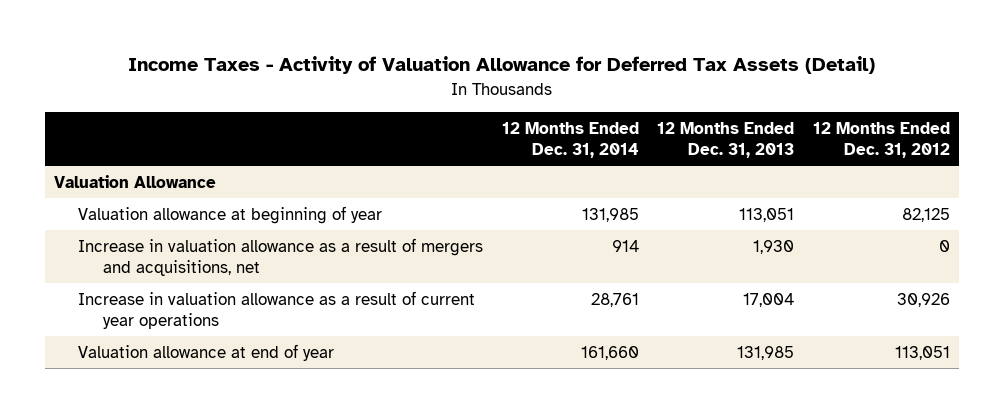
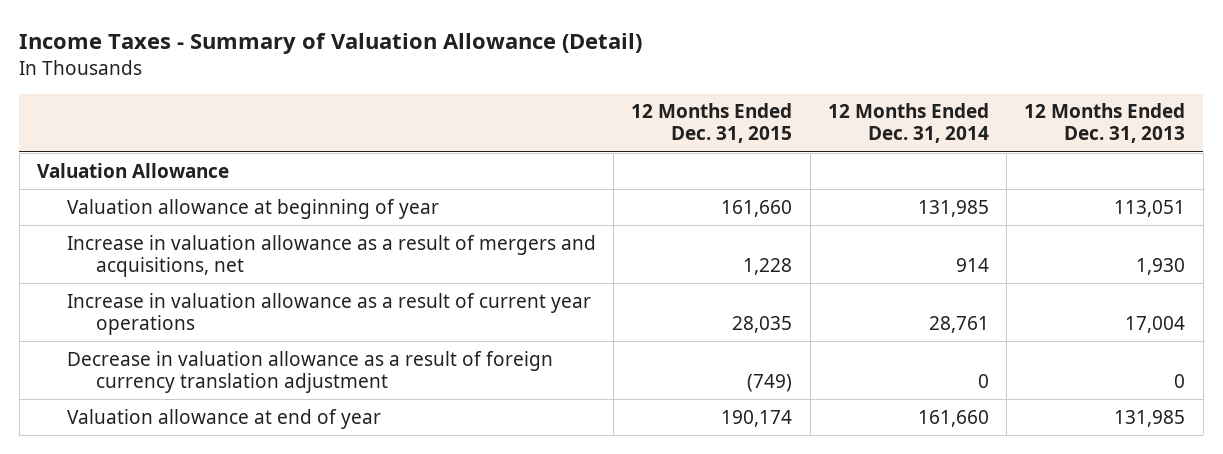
- Income Taxes - Activity of Valuation Allowance for Deferred Tax Assets (Detail)
+ Income Taxes - Summary of Valuation Allowance (Detail)
- | 12 Months Ended Dec. 31, 2014 | 12 Months Ended Dec. 31, 2013 | 12 Months Ended Dec. 31, 2012
+ | 12 Months Ended Dec. 31, 2015 | 12 Months Ended Dec. 31, 2014 | 12 Months Ended Dec. 31, 2013
+ Decrease in valuation allowance as a result of foreign currency translation adjustment | (749) | 0 | 0

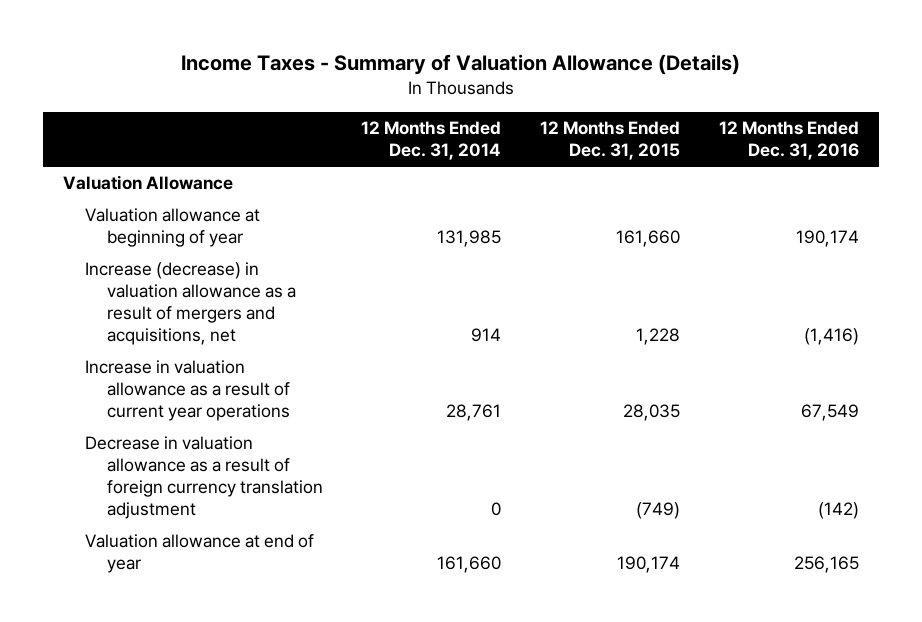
- Income Taxes - Summary of Valuation Allowance (Detail)
+ Income Taxes - Summary of Valuation Allowance (Details)
- | 12 Months Ended Dec. 31, 2015 | 12 Months Ended Dec. 31, 2014 | 12 Months Ended Dec. 31, 2013
+ | 12 Months Ended Dec. 31, 2014 | 12 Months Ended Dec. 31, 2015 | 12 Months Ended Dec. 31, 2016
- Increase in valuation allowance as a result of mergers and acquisitions, net | 1,228 | 914 | 1,930
+ Increase (decrease) in valuation allowance as a result of mergers and acquisitions, net | 914 | 1,228 | (1,416)

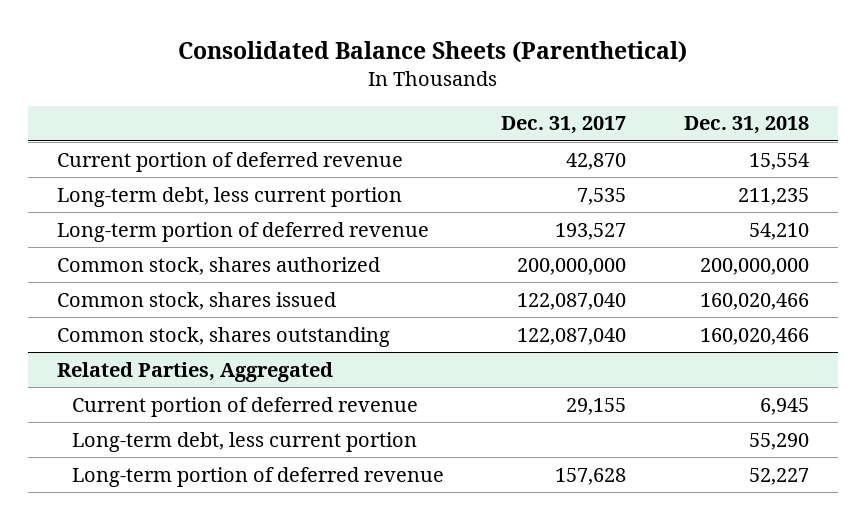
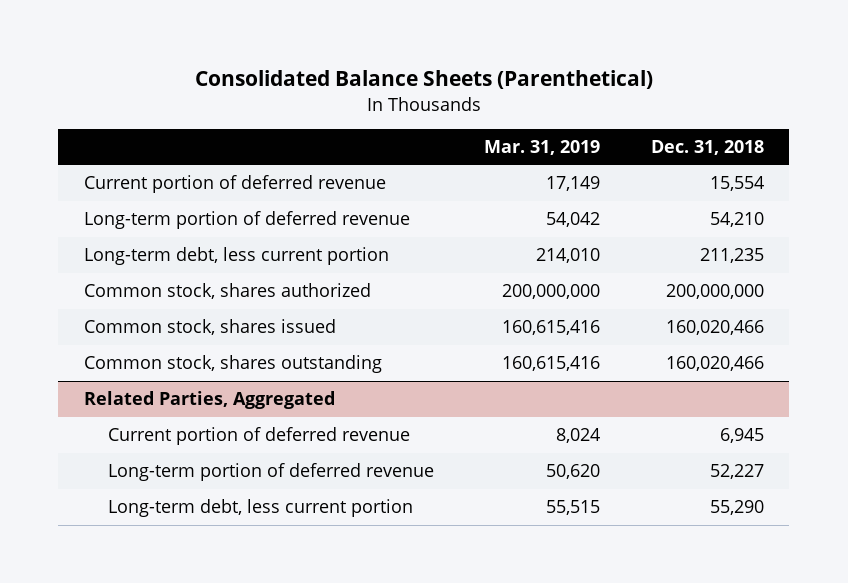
- | Dec. 31, 2017 | Dec. 31, 2018
+ | Mar. 31, 2019 | Dec. 31, 2018
moved down: Long-term debt, less current portion | 214,010 | 211,235
@ Related Parties, Aggregated
moved down: Long-term debt, less current portion | 55,515 | 55,290

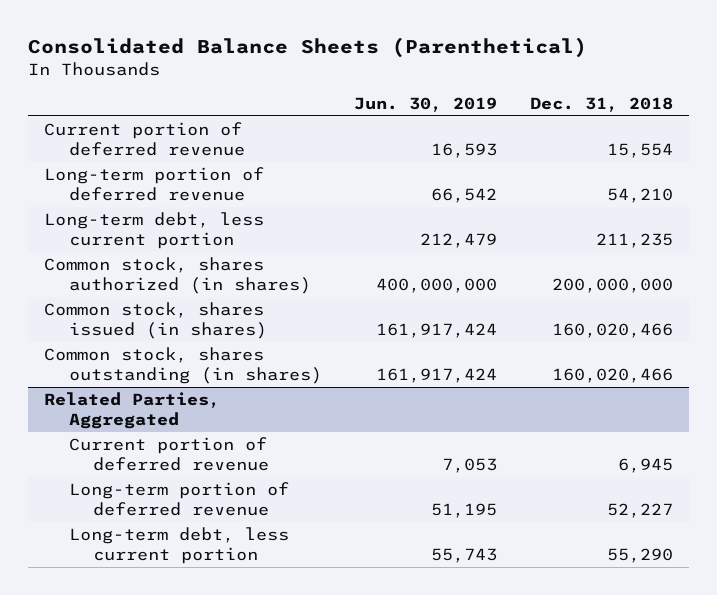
- | Mar. 31, 2019 | Dec. 31, 2018
+ | Jun. 30, 2019 | Dec. 31, 2018
- Common stock, shares authorized | 200,000,000 | 200,000,000
- Common stock, shares issued | 160,615,416 | 160,020,466
- Common stock, shares outstanding | 160,615,416 | 160,020,466
+ Common stock, shares authorized (in shares) | 400,000,000 | 200,000,000
+ Common stock, shares issued (in shares) | 161,917,424 | 160,020,466
+ Common stock, shares outstanding (in shares) | 161,917,424 | 160,020,466

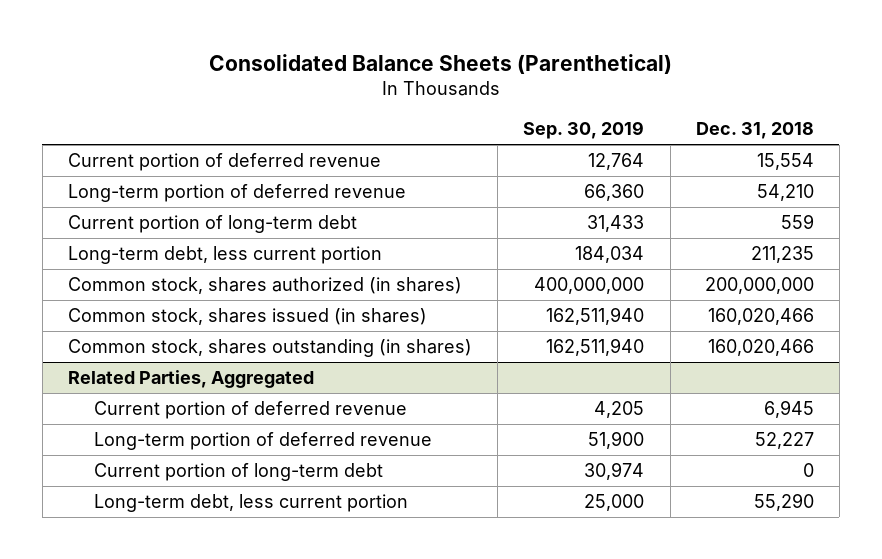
- | Jun. 30, 2019 | Dec. 31, 2018
+ | Sep. 30, 2019 | Dec. 31, 2018
+ Current portion of long-term debt | 31,433 | 559
@ Related Parties, Aggregated
+ Current portion of long-term debt | 30,974 | 0

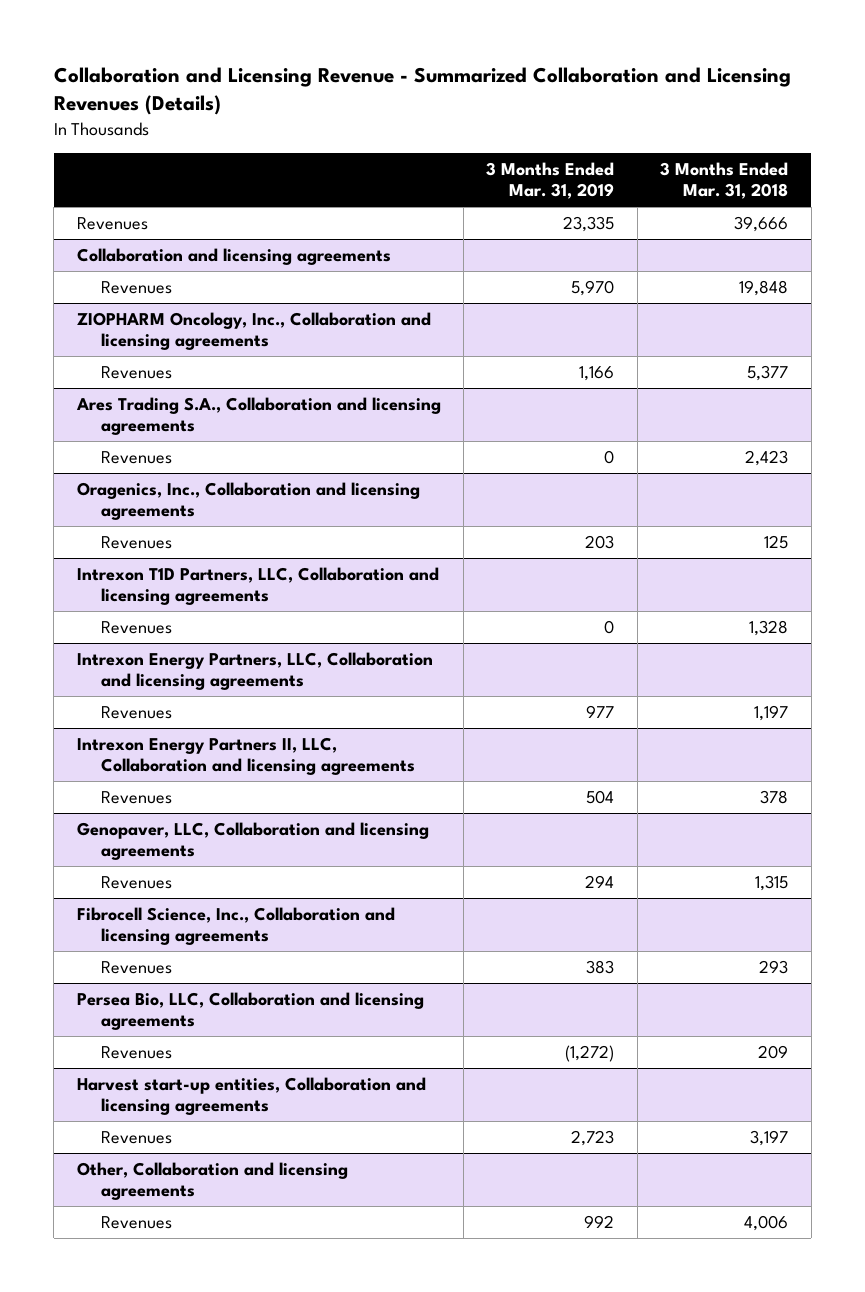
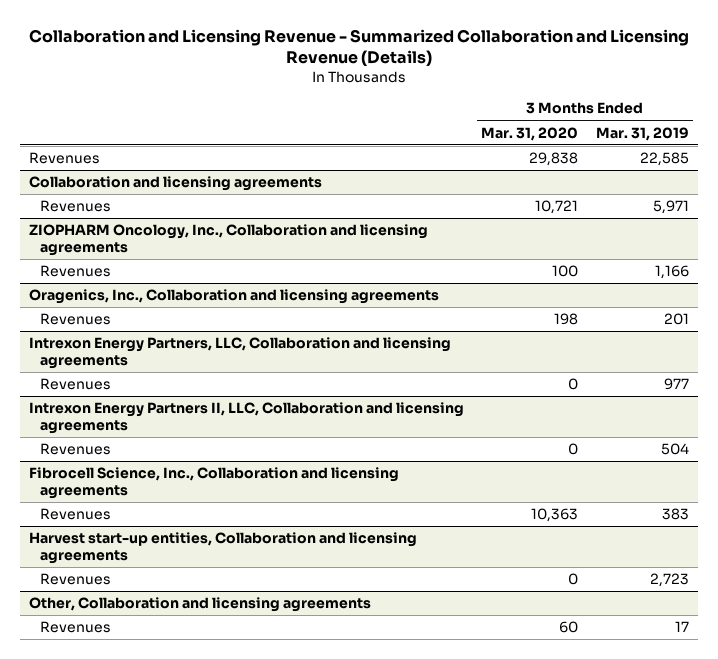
- Collaboration and Licensing Revenue - Summarized Collaboration and Licensing Revenues (Details)
+ Collaboration and Licensing Revenue - Summarized Collaboration and Licensing Revenue (Details)
- | 3 Months Ended Mar. 31, 2019 | 3 Months Ended Mar. 31, 2018
+ | 3 Months Ended Mar. 31, 2020 | 3 Months Ended Mar. 31, 2019
- Revenues | 23,335 | 39,666
+ Revenues | 29,838 | 22,585
@ Collaboration and licensing agreements
- Revenues | 5,970 | 19,848
+ Revenues | 10,721 | 5,971
- Ares Trading S.A., Collaboration and licensing agreements
- Revenues | 0 | 2,423
@ Oragenics, Inc., Collaboration and licensing agreements
- Revenues | 203 | 125
- Intrexon T1D Partners, LLC, Collaboration and licensing agreements
- Revenues | 0 | 1,328
@ Oragenics, Inc., Collaboration and licensing agreements
+ Revenues | 198 | 201
- Genopaver, LLC, Collaboration and licensing agreements
- Revenues | 294 | 1,315
- Persea Bio, LLC, Collaboration and licensing agreements
- Revenues | (1,272) | 209
@ Other, Collaboration and licensing agreements
- Revenues | 992 | 4,006
+ Revenues | 60 | 17

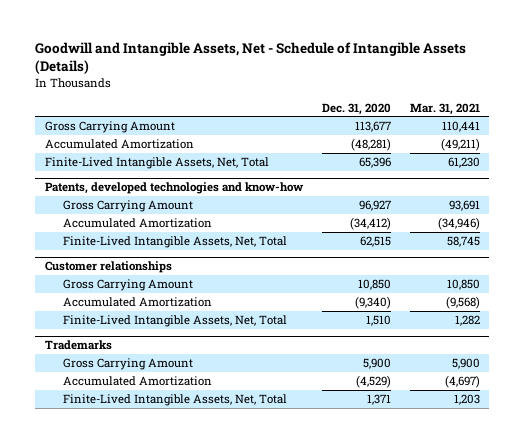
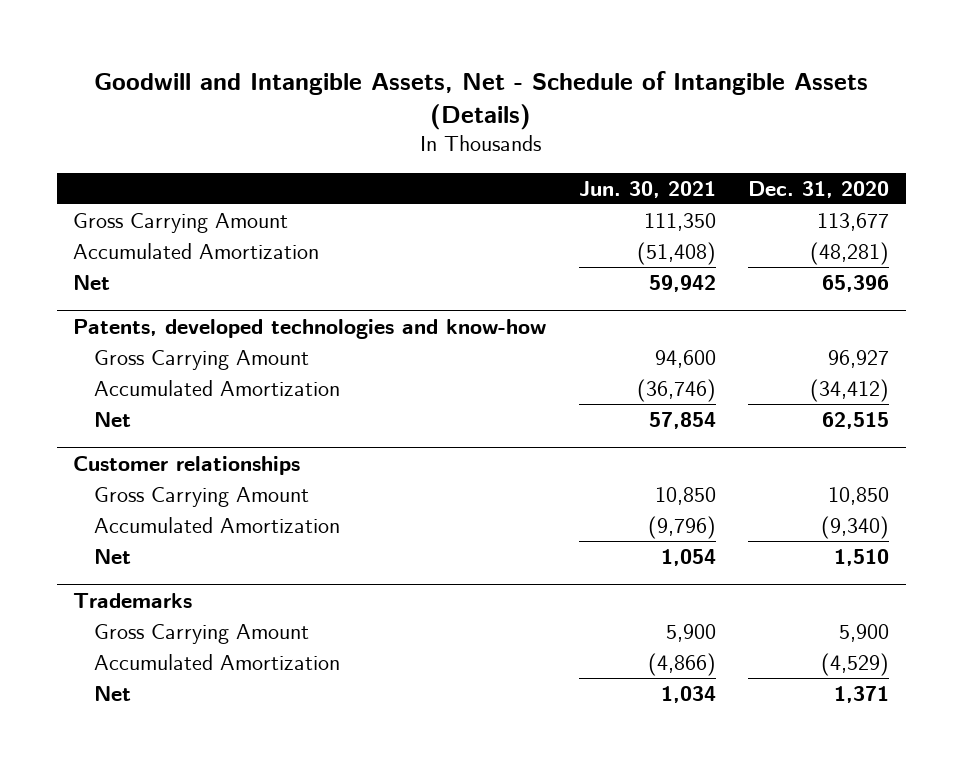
- | Dec. 31, 2020 | Mar. 31, 2021
+ | Jun. 30, 2021 | Dec. 31, 2020
- Finite-Lived Intangible Assets, Net, Total | 65,396 | 61,230
+ Net | 59,942 | 65,396
@ Patents, developed technologies and know-how
- Finite-Lived Intangible Assets, Net, Total | 62,515 | 58,745
+ Net | 57,854 | 62,515
@ Customer relationships
- Finite-Lived Intangible Assets, Net, Total | 1,510 | 1,282
+ Net | 1,054 | 1,510
@ Trademarks
- Finite-Lived Intangible Assets, Net, Total | 1,371 | 1,203
+ Net | 1,034 | 1,371

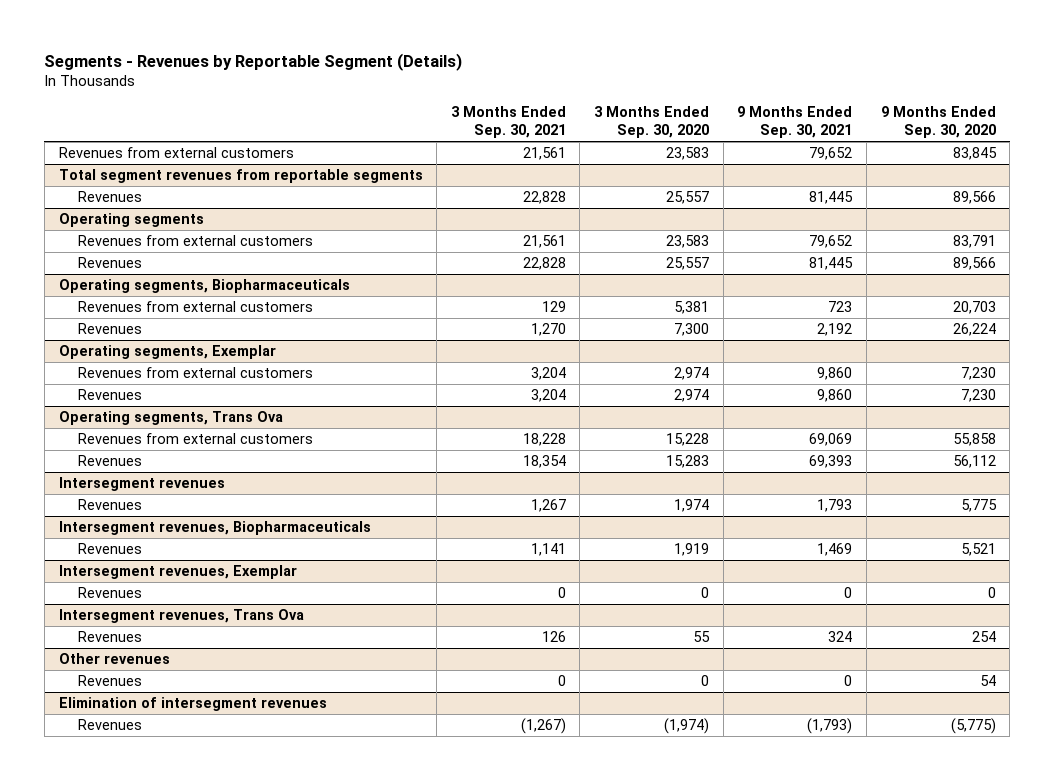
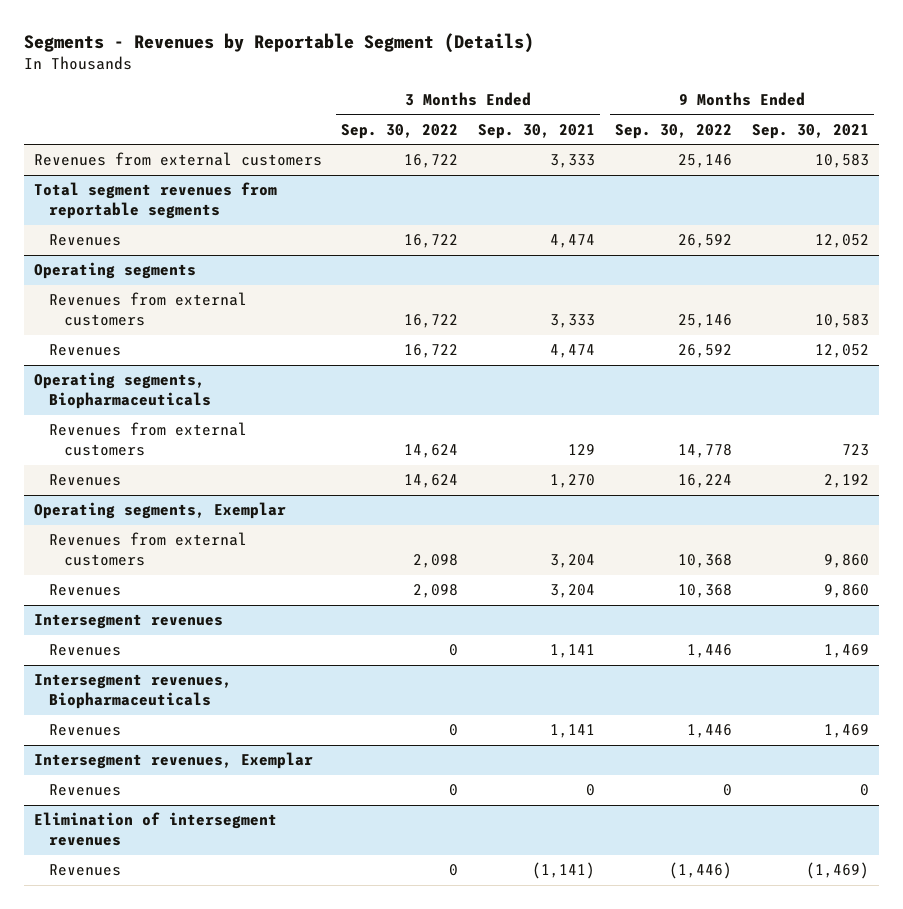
- | 3 Months Ended Sep. 30, 2021 | 3 Months Ended Sep. 30, 2020 | 9 Months Ended Sep. 30, 2021 | 9 Months Ended Sep. 30, 2020
+ | 3 Months Ended Sep. 30, 2022 | 3 Months Ended Sep. 30, 2021 | 9 Months Ended Sep. 30, 2022 | 9 Months Ended Sep. 30, 2021
- Revenues from external customers | 21,561 | 23,583 | 79,652 | 83,845
+ Revenues from external customers | 16,722 | 3,333 | 25,146 | 10,583
@ Total segment revenues from reportable segments
- Revenues | 22,828 | 25,557 | 81,445 | 89,566
+ Revenues | 16,722 | 4,474 | 26,592 | 12,052
@ Operating segments
- Revenues from external customers | 21,561 | 23,583 | 79,652 | 83,791
- Revenues | 22,828 | 25,557 | 81,445 | 89,566
+ Revenues from external customers | 16,722 | 3,333 | 25,146 | 10,583
+ Revenues | 16,722 | 4,474 | 26,592 | 12,052
- Operating segments, Trans Ova
- Revenues from external customers | 18,228 | 15,228 | 69,069 | 55,858
- Revenues | 18,354 | 15,283 | 69,393 | 56,112
@ Intersegment revenues
- Revenues | 1,267 | 1,974 | 1,793 | 5,775
+ Revenues | 0 | 1,141 | 1,446 | 1,469
- Intersegment revenues, Trans Ova
- Revenues | 126 | 55 | 324 | 254
- Other revenues
- Revenues | 0 | 0 | 0 | 54
@ Elimination of intersegment revenues
- Revenues | (1,267) | (1,974) | (1,793) | (5,775)
+ Revenues | 0 | (1,141) | (1,446) | (1,469)

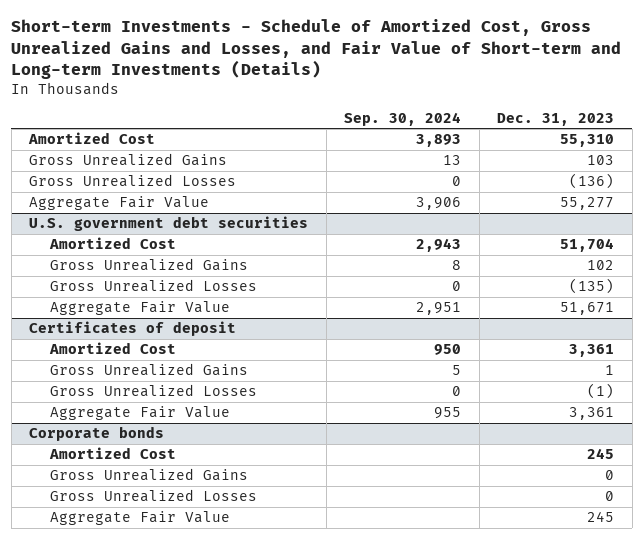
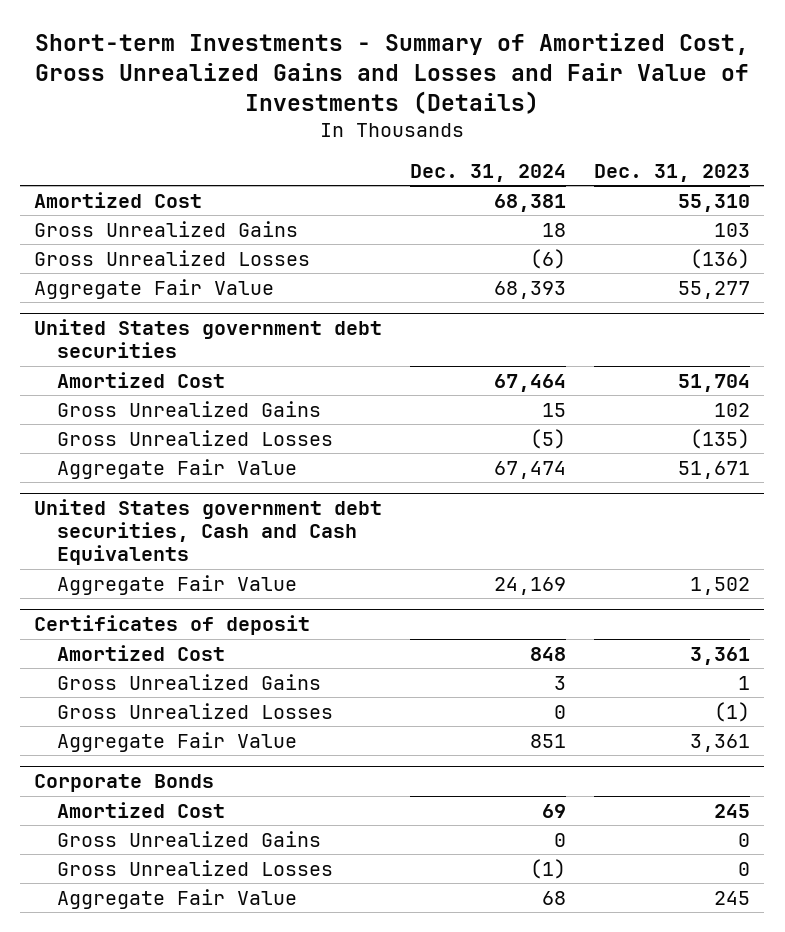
- Short-term Investments - Schedule of Amortized Cost, Gross Unrealized Gains and Losses, and Fair Value of Short-term and Long-term Investments (Details)
+ Short-term Investments - Summary of Amortized Cost, Gross Unrealized Gains and Losses and Fair Value of Investments (Details)
- | Sep. 30, 2024 | Dec. 31, 2023
+ | Dec. 31, 2024 | Dec. 31, 2023
- U.S. government debt securities
+ United States government debt securities
+ United States government debt securities, Cash and Cash Equivalents
+ Aggregate Fair Value | 24,169 | 1,502
- Corporate bonds
+ Corporate Bonds

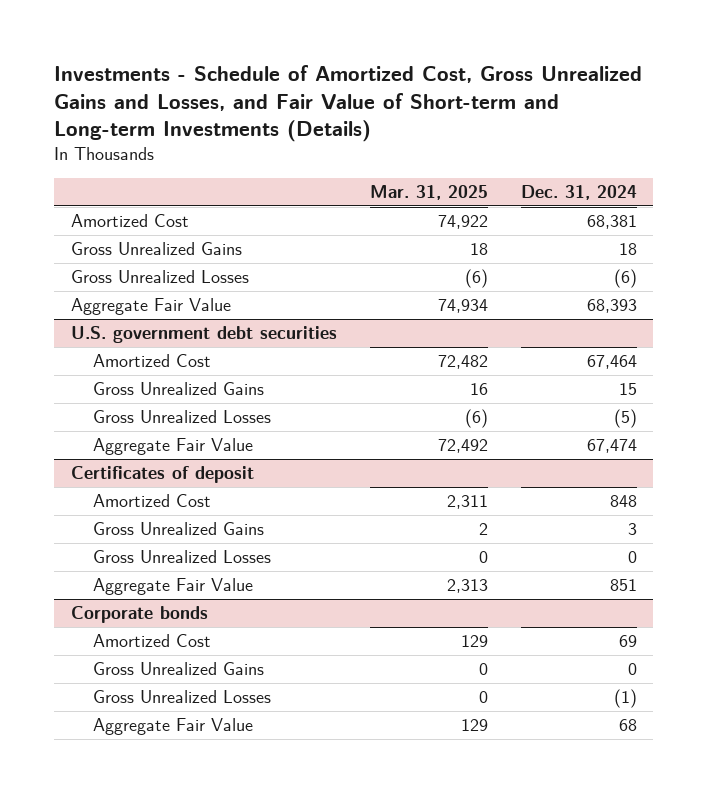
- Short-term Investments - Summary of Amortized Cost, Gross Unrealized Gains and Losses and Fair Value of Investments (Details)
+ Investments - Schedule of Amortized Cost, Gross Unrealized Gains and Losses, and Fair Value of Short-term and Long-term Investments (Details)
- | Dec. 31, 2024 | Dec. 31, 2023
+ | Mar. 31, 2025 | Dec. 31, 2024
- United States government debt securities
+ U.S. government debt securities
- United States government debt securities, Cash and Cash Equivalents
- Aggregate Fair Value | 24,169 | 1,502
- Corporate Bonds
+ Corporate bonds

